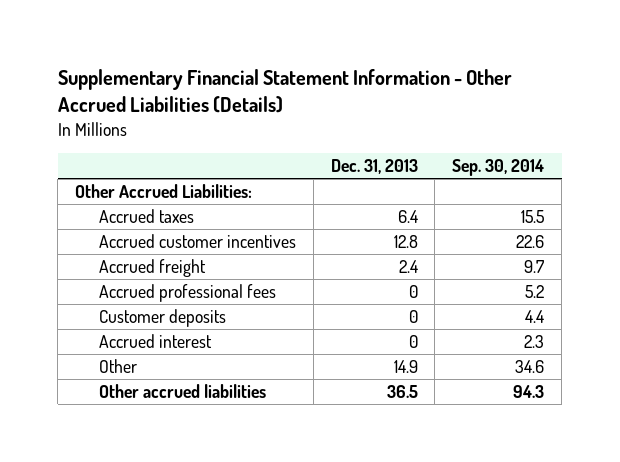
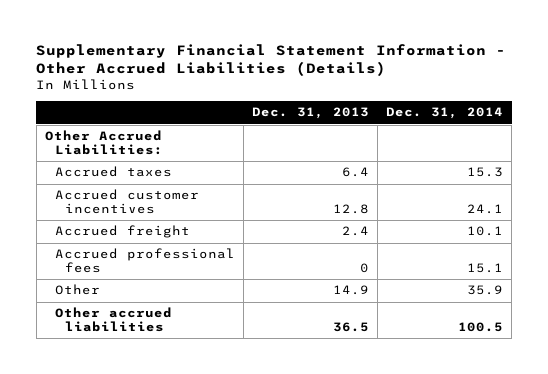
- | Dec. 31, 2013 | Sep. 30, 2014
+ | Dec. 31, 2013 | Dec. 31, 2014
- Customer deposits | 0 | 4.4
- Accrued interest | 0 | 2.3

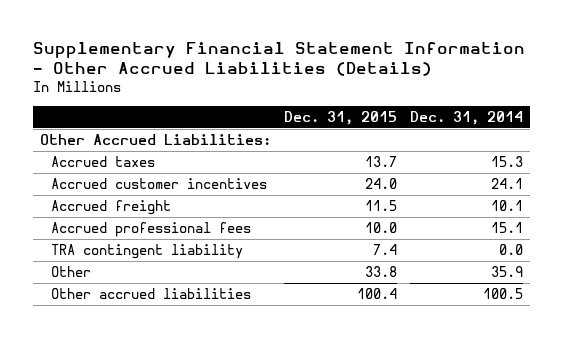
- | Dec. 31, 2013 | Dec. 31, 2014
+ | Dec. 31, 2015 | Dec. 31, 2014
+ TRA contingent liability | 7.4 | 0.0

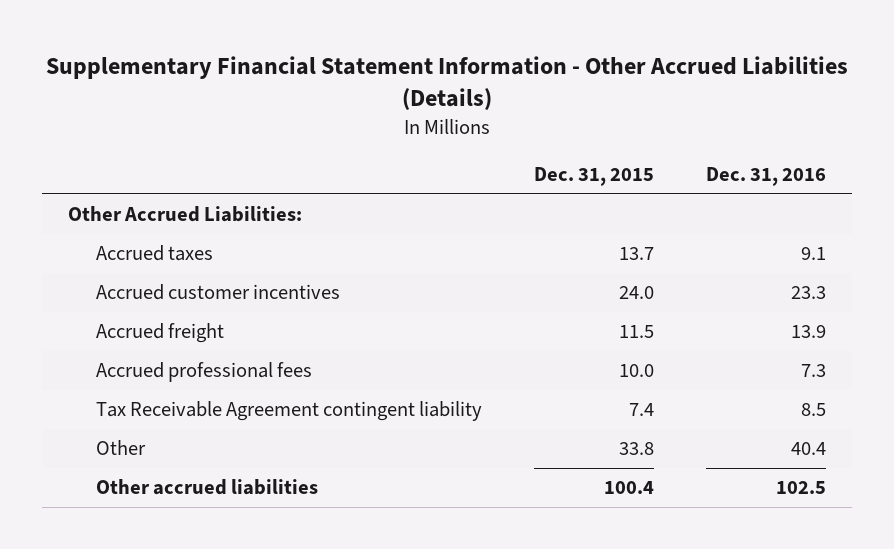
- | Dec. 31, 2015 | Dec. 31, 2014
+ | Dec. 31, 2015 | Dec. 31, 2016
- TRA contingent liability | 7.4 | 0.0
+ Tax Receivable Agreement contingent liability | 7.4 | 8.5

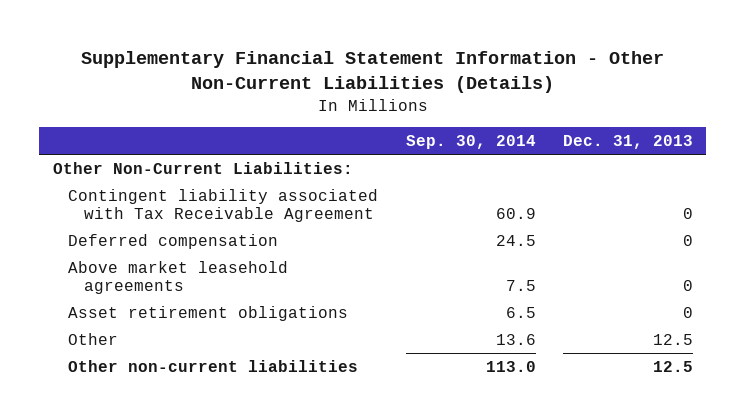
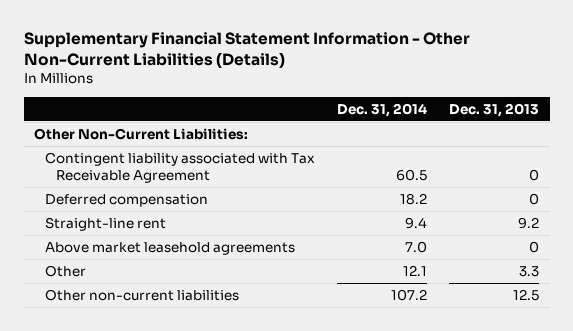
- | Sep. 30, 2014 | Dec. 31, 2013
+ | Dec. 31, 2014 | Dec. 31, 2013
+ Straight-line rent | 9.4 | 9.2
- Asset retirement obligations | 6.5 | 0
- Other | 13.6 | 12.5
+ Other | 12.1 | 3.3

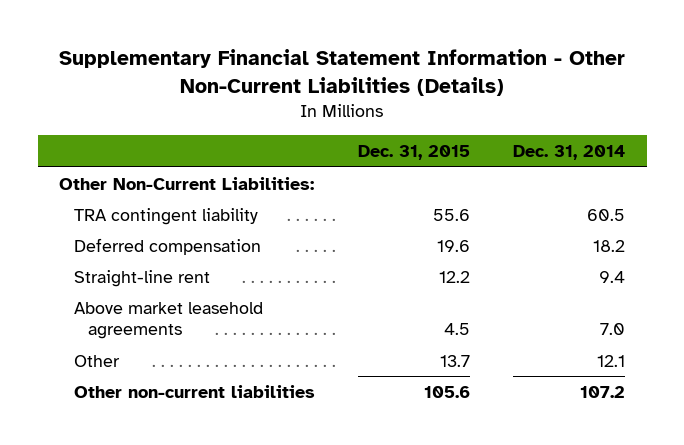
- | Dec. 31, 2014 | Dec. 31, 2013
+ | Dec. 31, 2015 | Dec. 31, 2014
- Contingent liability associated with Tax Receivable Agreement | 60.5 | 0
+ TRA contingent liability | 55.6 | 60.5

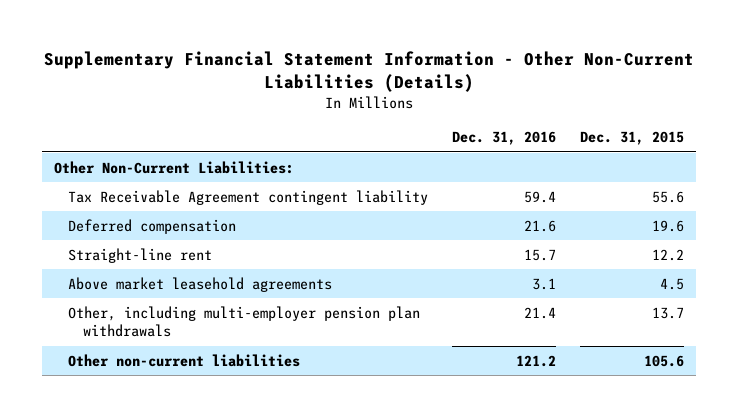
- | Dec. 31, 2015 | Dec. 31, 2014
+ | Dec. 31, 2016 | Dec. 31, 2015
- TRA contingent liability | 55.6 | 60.5
+ Tax Receivable Agreement contingent liability | 59.4 | 55.6
- Other | 13.7 | 12.1
+ Other, including multi-employer pension plan withdrawals | 21.4 | 13.7

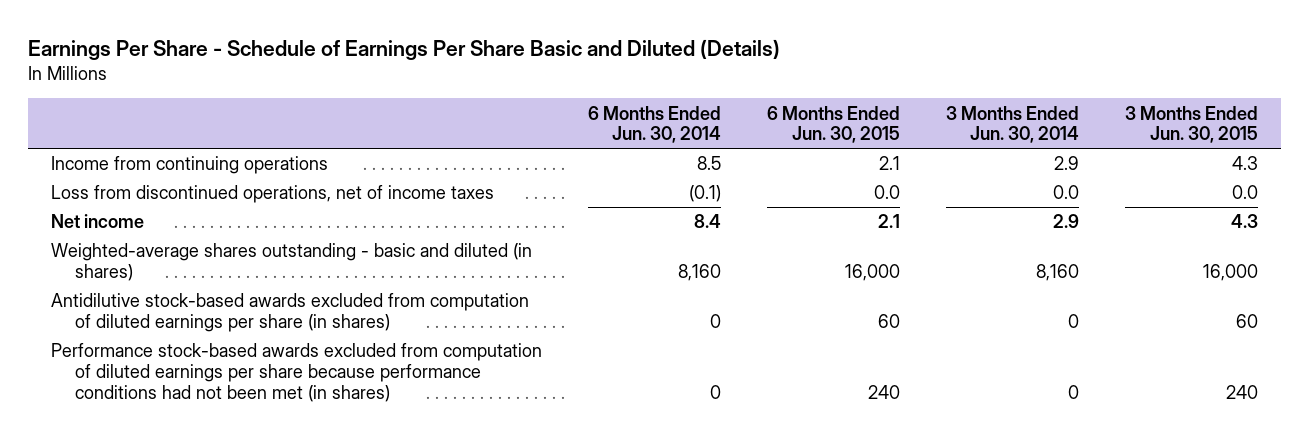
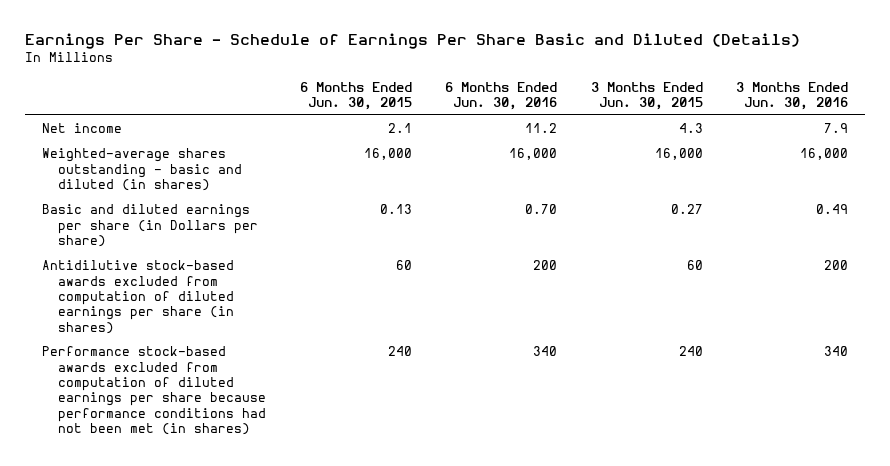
- | 6 Months Ended Jun. 30, 2014 | 6 Months Ended Jun. 30, 2015 | 3 Months Ended Jun. 30, 2014 | 3 Months Ended Jun. 30, 2015
+ | 6 Months Ended Jun. 30, 2015 | 6 Months Ended Jun. 30, 2016 | 3 Months Ended Jun. 30, 2015 | 3 Months Ended Jun. 30, 2016
- Income from continuing operations | 8.5 | 2.1 | 2.9 | 4.3
- Loss from discontinued operations, net of income taxes | (0.1) | 0.0 | 0.0 | 0.0
+ Basic and diluted earnings per share (in Dollars per share) | 0.13 | 0.70 | 0.27 | 0.49

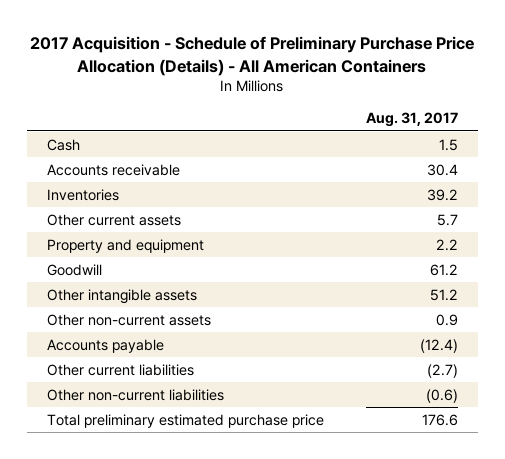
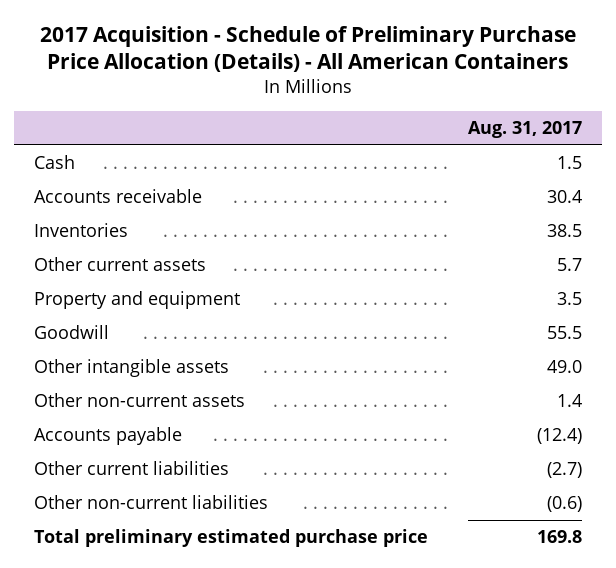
- Inventories | 39.2
+ Inventories | 38.5
- Property and equipment | 2.2
- Goodwill | 61.2
- Other intangible assets | 51.2
- Other non-current assets | 0.9
+ Property and equipment | 3.5
+ Goodwill | 55.5
+ Other intangible assets | 49.0
+ Other non-current assets | 1.4
- Total preliminary estimated purchase price | 176.6
+ Total preliminary estimated purchase price | 169.8

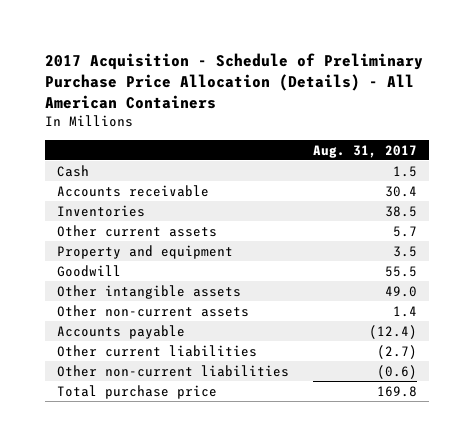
- Total preliminary estimated purchase price | 169.8
+ Total purchase price | 169.8

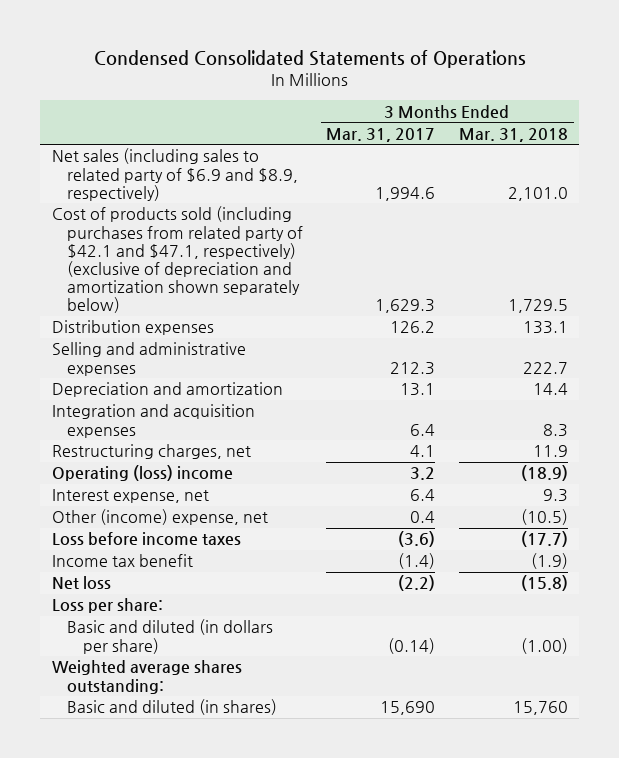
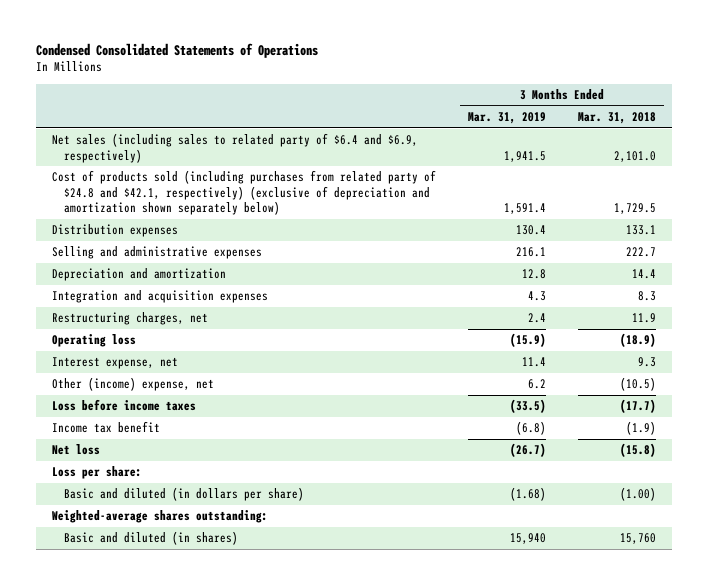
- | 3 Months Ended Mar. 31, 2017 | 3 Months Ended Mar. 31, 2018
+ | 3 Months Ended Mar. 31, 2019 | 3 Months Ended Mar. 31, 2018
- Net sales (including sales to related party of $6.9 and $8.9, respectively) | 1,994.6 | 2,101.0
- Cost of products sold (including purchases from related party of $42.1 and $47.1, respectively) (exclusive of depreciation and amortization shown separately below) | 1,629.3 | 1,729.5
+ Net sales (including sales to related party of $6.4 and $6.9, respectively) | 1,941.5 | 2,101.0
+ Cost of products sold (including purchases from related party of $24.8 and $42.1, respectively) (exclusive of depreciation and amortization shown separately below) | 1,591.4 | 1,729.5
- Operating (loss) income | 3.2 | (18.9)
+ Operating loss | (15.9) | (18.9)
- Weighted average shares outstanding:
+ Weighted-average shares outstanding:

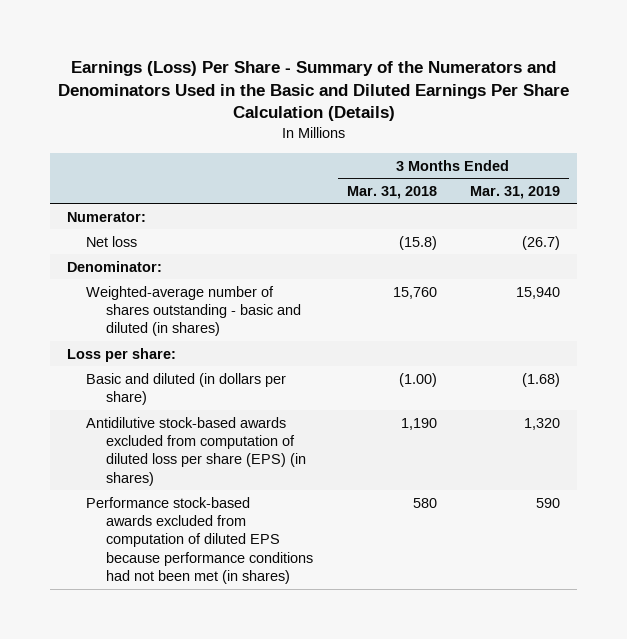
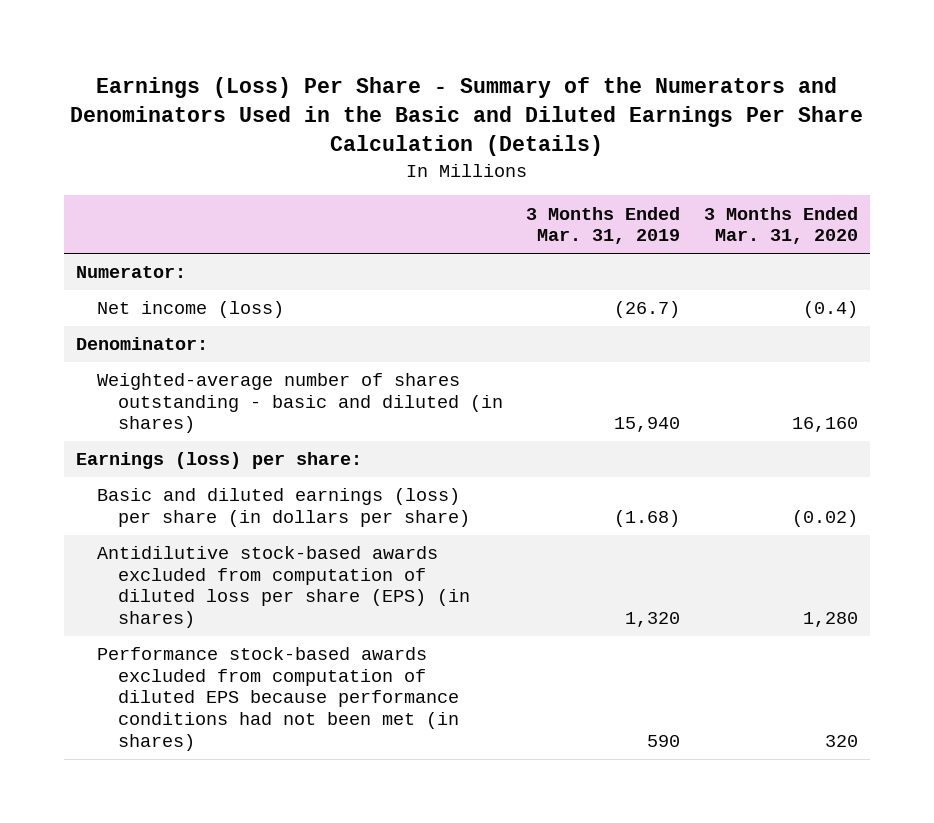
- | 3 Months Ended Mar. 31, 2018 | 3 Months Ended Mar. 31, 2019
+ | 3 Months Ended Mar. 31, 2019 | 3 Months Ended Mar. 31, 2020
- Net loss | (15.8) | (26.7)
+ Net income (loss) | (26.7) | (0.4)
- Loss per share:
- Basic and diluted (in dollars per share) | (1.00) | (1.68)
+ Earnings (loss) per share:
+ Basic and diluted earnings (loss) per share (in dollars per share) | (1.68) | (0.02)

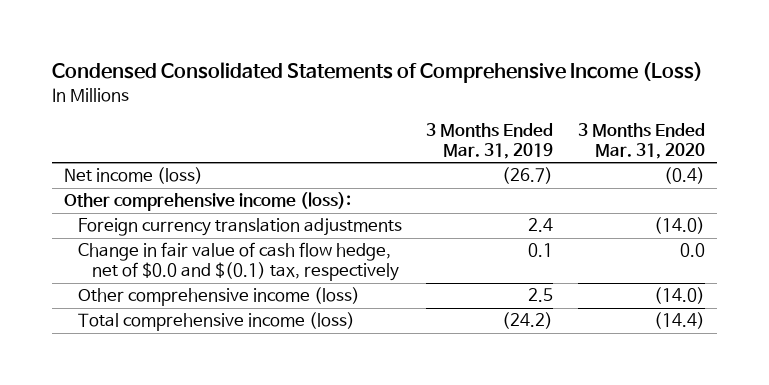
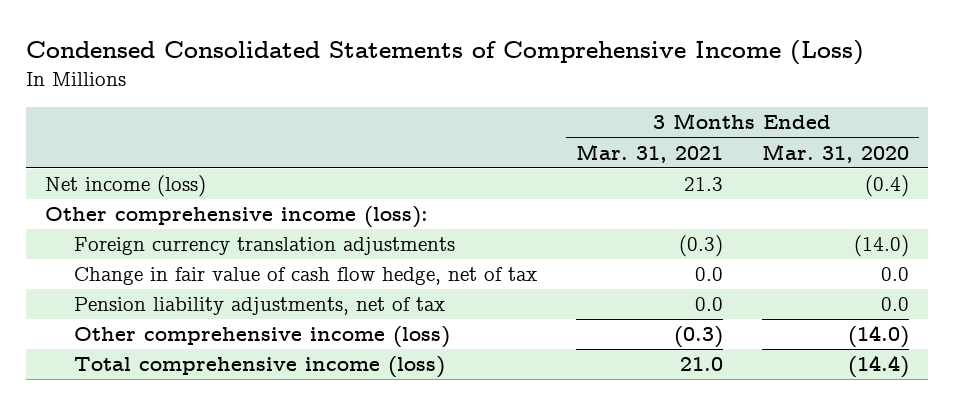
- | 3 Months Ended Mar. 31, 2019 | 3 Months Ended Mar. 31, 2020
+ | 3 Months Ended Mar. 31, 2021 | 3 Months Ended Mar. 31, 2020
- Change in fair value of cash flow hedge, net of $0.0 and $(0.1) tax, respectively | 0.1 | 0.0
+ Change in fair value of cash flow hedge, net of tax | 0.0 | 0.0
+ Pension liability adjustments, net of tax | 0.0 | 0.0

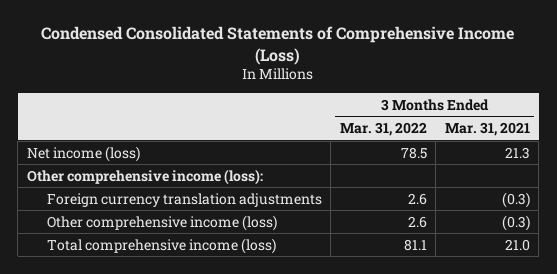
- | 3 Months Ended Mar. 31, 2021 | 3 Months Ended Mar. 31, 2020
+ | 3 Months Ended Mar. 31, 2022 | 3 Months Ended Mar. 31, 2021
- Change in fair value of cash flow hedge, net of tax | 0.0 | 0.0
- Pension liability adjustments, net of tax | 0.0 | 0.0

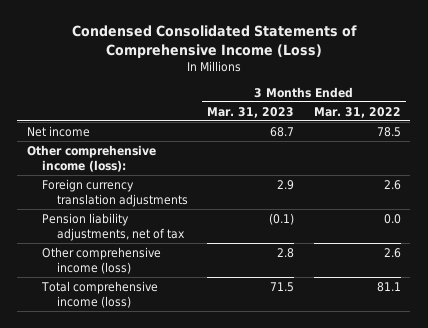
- | 3 Months Ended Mar. 31, 2022 | 3 Months Ended Mar. 31, 2021
+ | 3 Months Ended Mar. 31, 2023 | 3 Months Ended Mar. 31, 2022
- Net income (loss) | 78.5 | 21.3
+ Net income | 68.7 | 78.5
+ Pension liability adjustments, net of tax | (0.1) | 0.0

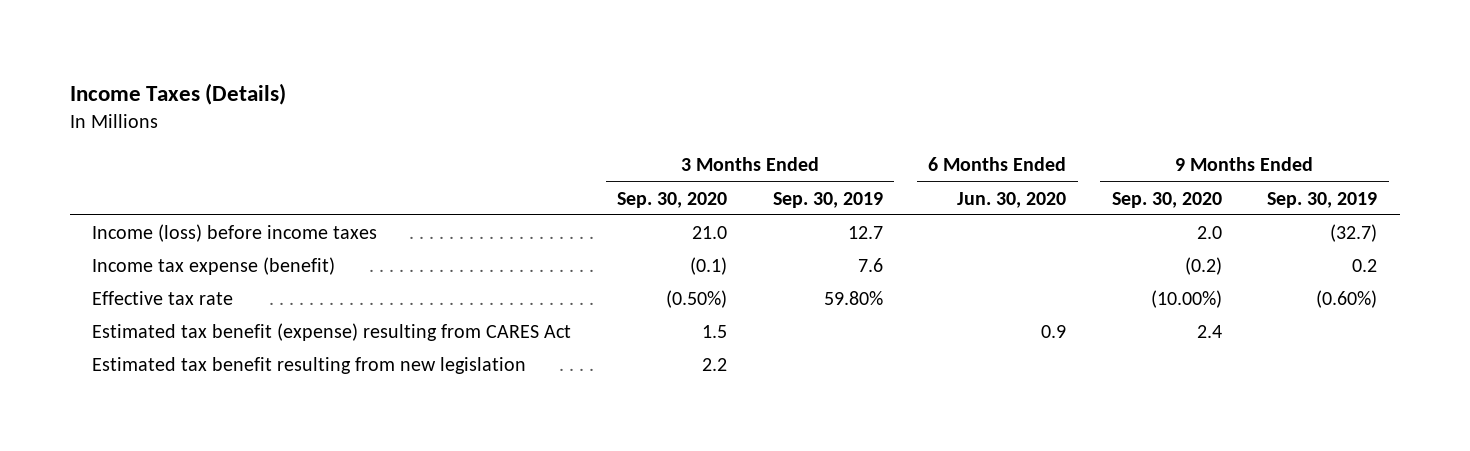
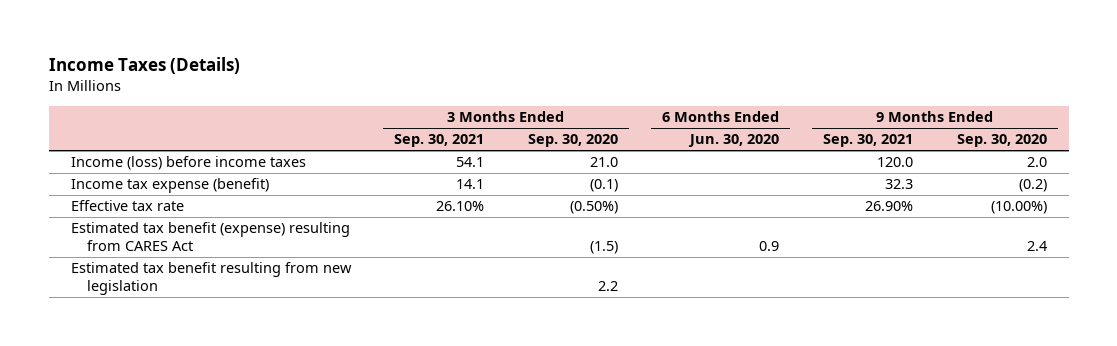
- | 3 Months Ended Sep. 30, 2020 | 3 Months Ended Sep. 30, 2019 | 6 Months Ended Jun. 30, 2020 | 9 Months Ended Sep. 30, 2020 | 9 Months Ended Sep. 30, 2019
+ | 3 Months Ended Sep. 30, 2021 | 3 Months Ended Sep. 30, 2020 | 6 Months Ended Jun. 30, 2020 | 9 Months Ended Sep. 30, 2021 | 9 Months Ended Sep. 30, 2020
- Estimated tax benefit (expense) resulting from CARES Act | 1.5 | | 0.9 | 2.4 |
+ Estimated tax benefit (expense) resulting from CARES Act | | (1.5) | 0.9 | | 2.4

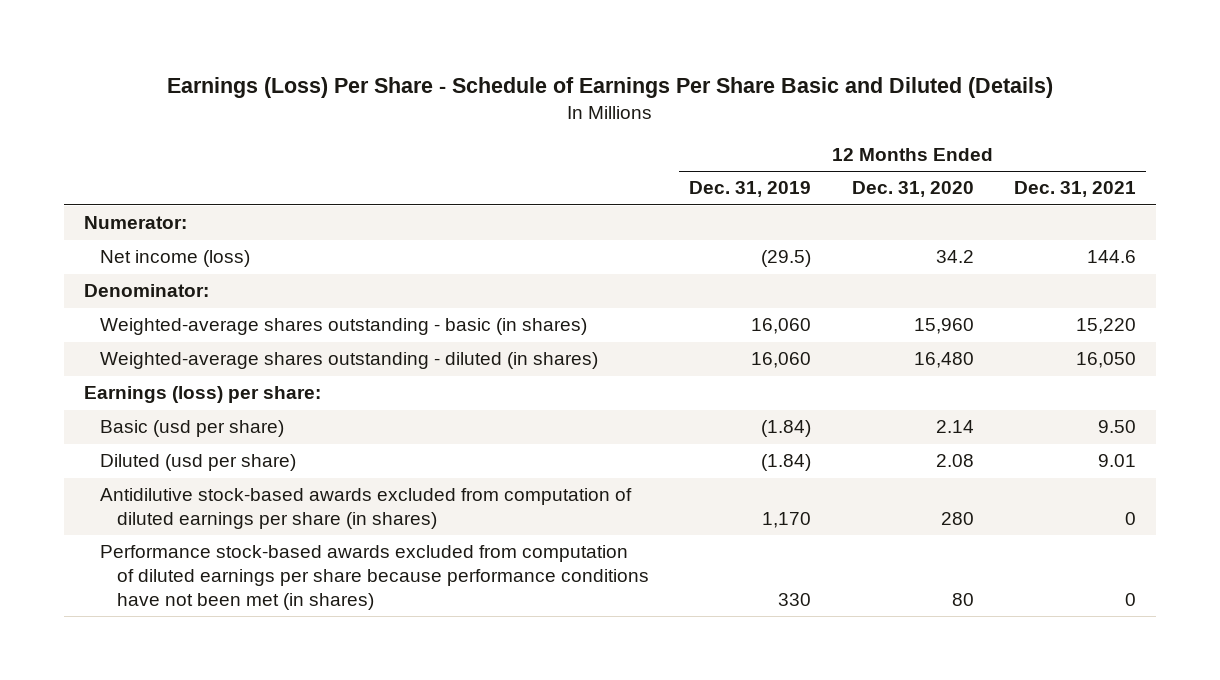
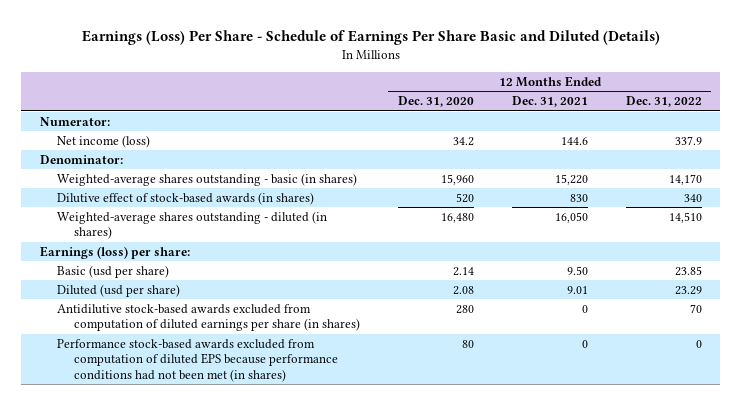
- | 12 Months Ended Dec. 31, 2019 | 12 Months Ended Dec. 31, 2020 | 12 Months Ended Dec. 31, 2021
+ | 12 Months Ended Dec. 31, 2020 | 12 Months Ended Dec. 31, 2021 | 12 Months Ended Dec. 31, 2022
+ Dilutive effect of stock-based awards (in shares) | 520 | 830 | 340
- Performance stock-based awards excluded from computation of diluted earnings per share because performance conditions have not been met (in shares) | 330 | 80 | 0
+ Performance stock-based awards excluded from computation of diluted EPS because performance conditions had not been met (in shares) | 80 | 0 | 0

